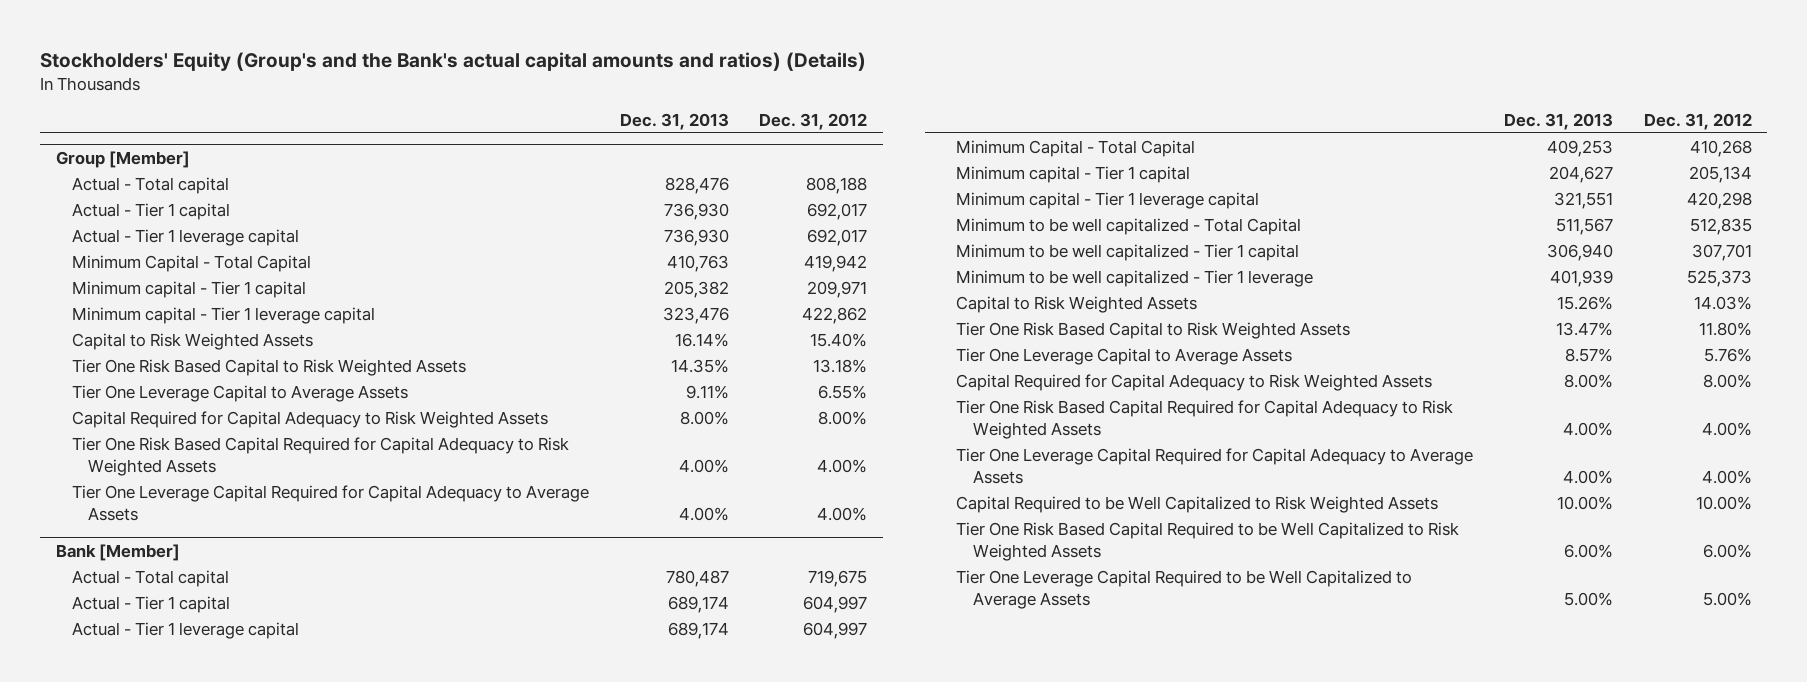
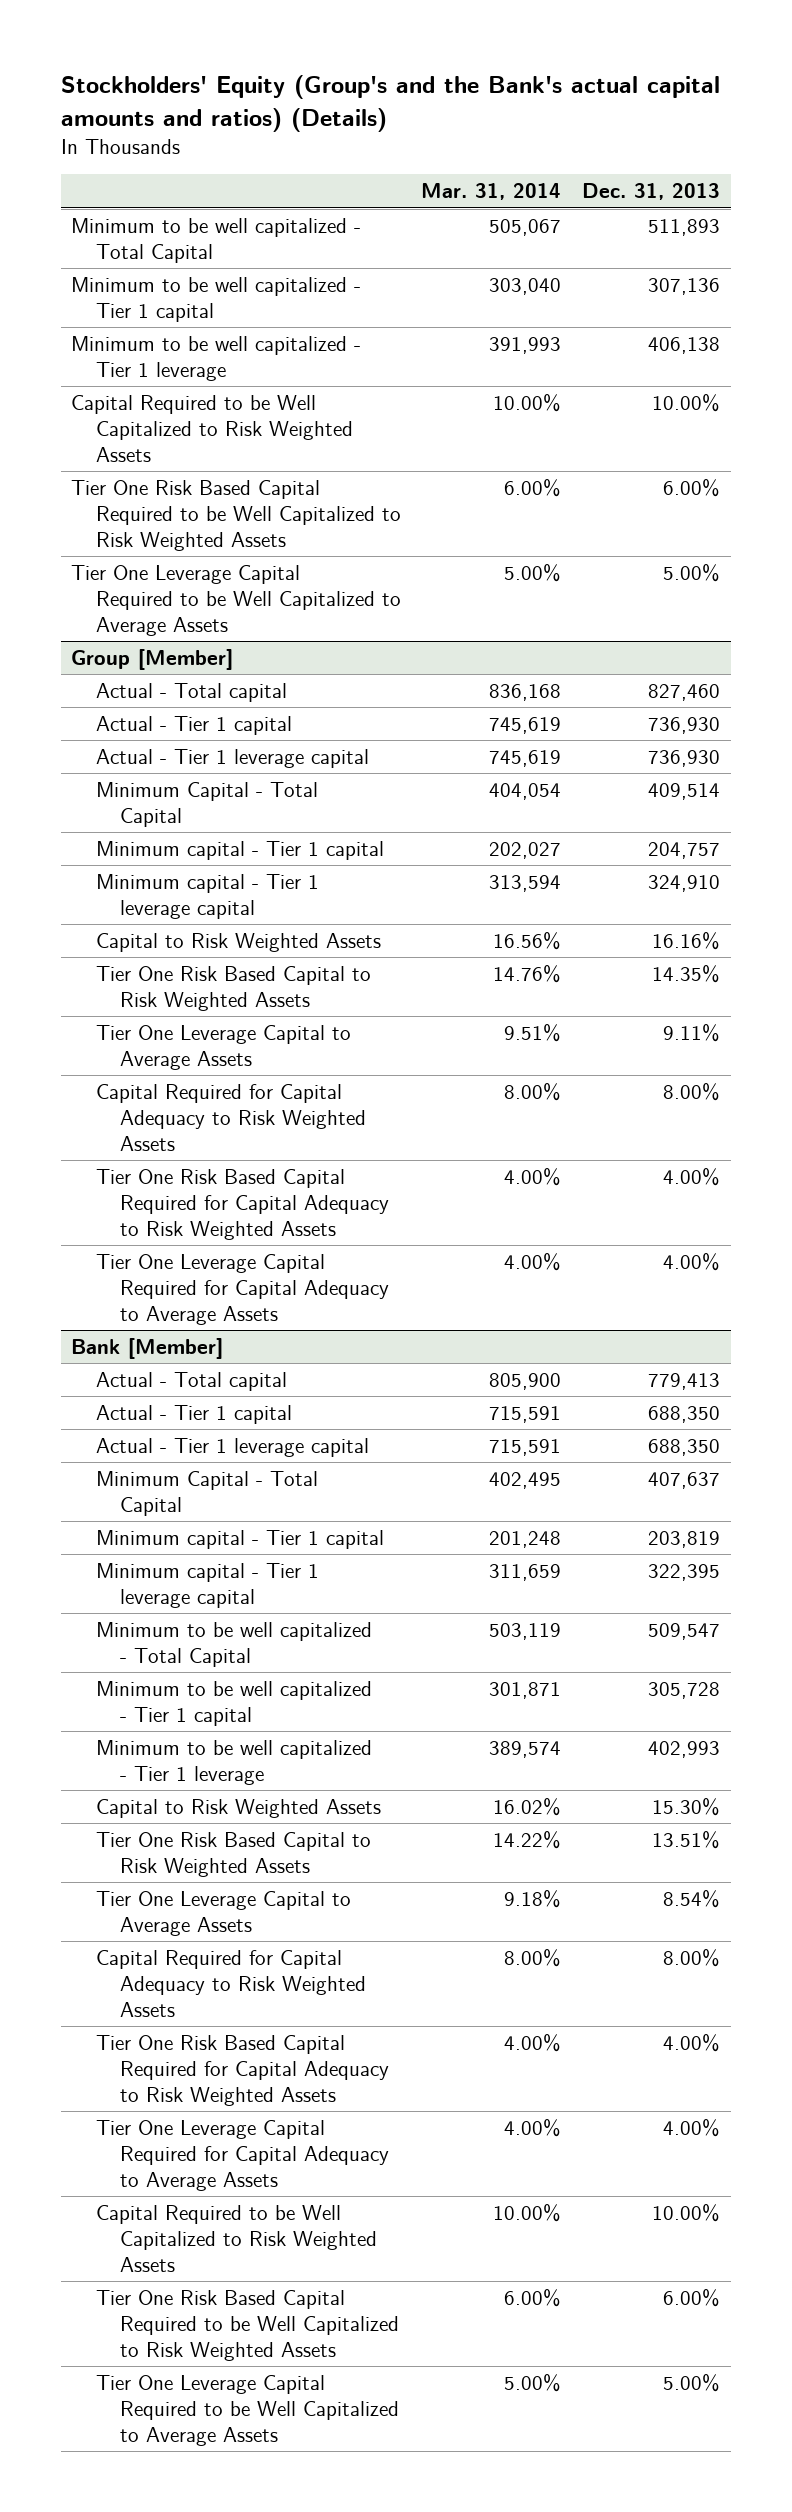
- | Dec. 31, 2013 | Dec. 31, 2012
+ | Mar. 31, 2014 | Dec. 31, 2013
+ Minimum to be well capitalized - Total Capital | 505,067 | 511,893
+ Minimum to be well capitalized - Tier 1 capital | 303,040 | 307,136
+ Minimum to be well capitalized - Tier 1 leverage | 391,993 | 406,138
+ Capital Required to be Well Capitalized to Risk Weighted Assets | 10.00% | 10.00%
+ Tier One Risk Based Capital Required to be Well Capitalized to Risk Weighted Assets | 6.00% | 6.00%
+ Tier One Leverage Capital Required to be Well Capitalized to Average Assets | 5.00% | 5.00%
@ Group [Member]
- Actual - Total capital | 828,476 | 808,188
+ Actual - Total capital | 836,168 | 827,460
- Minimum Capital - Total Capital | 410,763 | 419,942
- Minimum capital - Tier 1 capital | 205,382 | 209,971
- Minimum capital - Tier 1 leverage capital | 323,476 | 422,862
- Capital to Risk Weighted Assets | 16.14% | 15.40%
+ Minimum Capital - Total Capital | 404,054 | 409,514
+ Minimum capital - Tier 1 capital | 202,027 | 204,757
+ Minimum capital - Tier 1 leverage capital | 313,594 | 324,910
+ Capital to Risk Weighted Assets | 16.56% | 16.16%
@ Bank [Member]
- Actual - Total capital | 780,487 | 719,675
- Actual - Tier 1 capital | 689,174 | 604,997
- Actual - Tier 1 leverage capital | 689,174 | 604,997
- Minimum Capital - Total Capital | 409,253 | 410,268
- Minimum capital - Tier 1 capital | 204,627 | 205,134
- Minimum capital - Tier 1 leverage capital | 321,551 | 420,298
- Minimum to be well capitalized - Total Capital | 511,567 | 512,835
- Minimum to be well capitalized - Tier 1 capital | 306,940 | 307,701
- Minimum to be well capitalized - Tier 1 leverage | 401,939 | 525,373
- Capital to Risk Weighted Assets | 15.26% | 14.03%
- Tier One Risk Based Capital to Risk Weighted Assets | 13.47% | 11.80%
- Tier One Leverage Capital to Average Assets | 8.57% | 5.76%
+ Actual - Total capital | 805,900 | 779,413
+ Actual - Tier 1 capital | 715,591 | 688,350
+ Actual - Tier 1 leverage capital | 715,591 | 688,350
+ Minimum Capital - Total Capital | 402,495 | 407,637
+ Minimum capital - Tier 1 capital | 201,248 | 203,819
+ Minimum capital - Tier 1 leverage capital | 311,659 | 322,395
+ Minimum to be well capitalized - Total Capital | 503,119 | 509,547
+ Minimum to be well capitalized - Tier 1 capital | 301,871 | 305,728
+ Minimum to be well capitalized - Tier 1 leverage | 389,574 | 402,993
+ Capital to Risk Weighted Assets | 16.02% | 15.30%
+ Tier One Risk Based Capital to Risk Weighted Assets | 14.22% | 13.51%
+ Tier One Leverage Capital to Average Assets | 9.18% | 8.54%

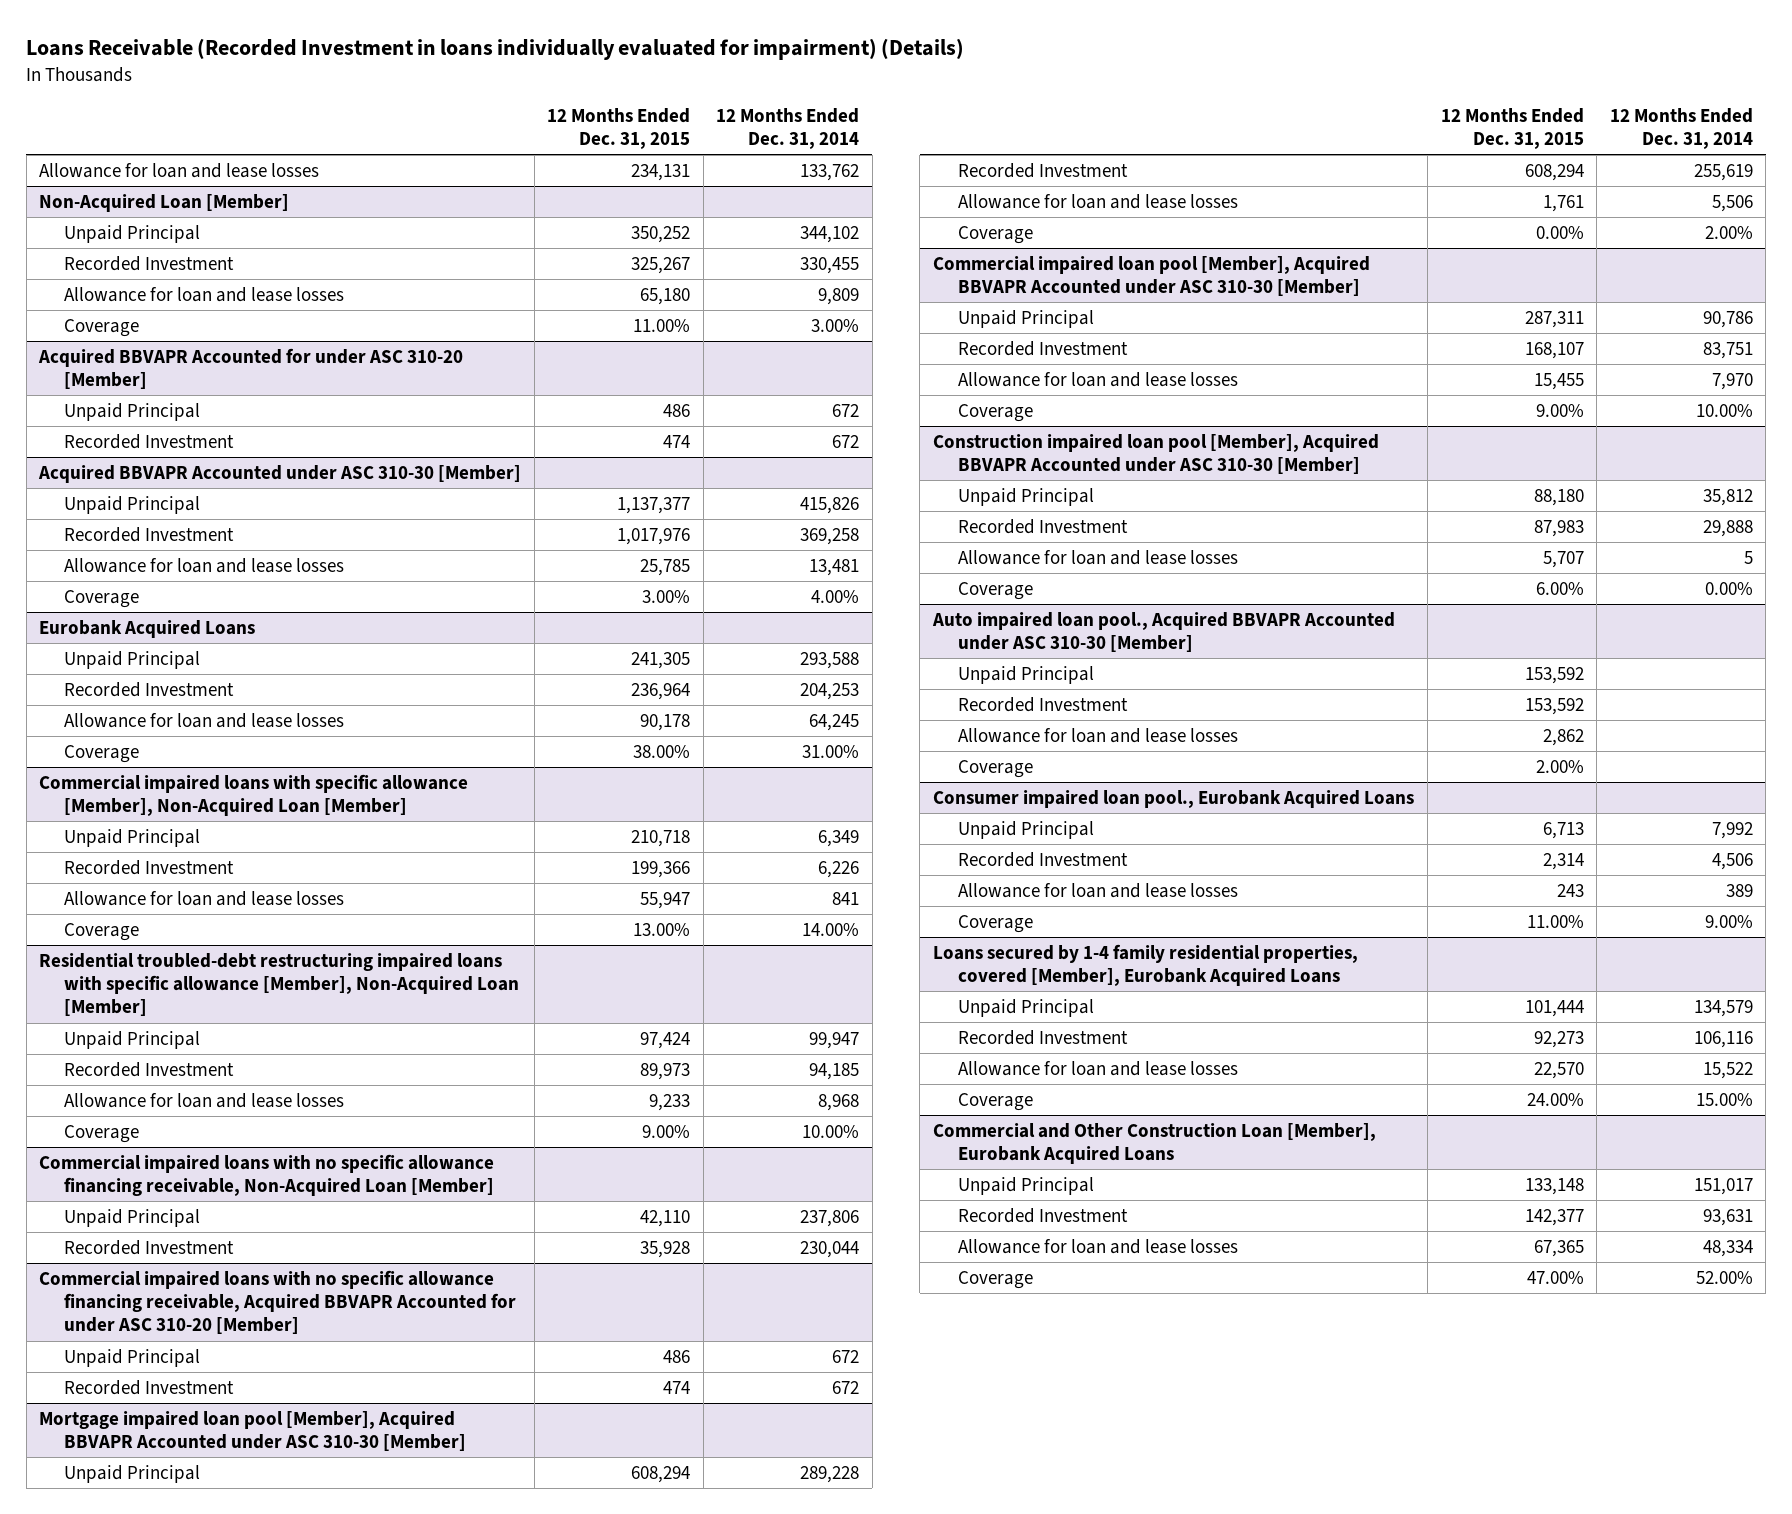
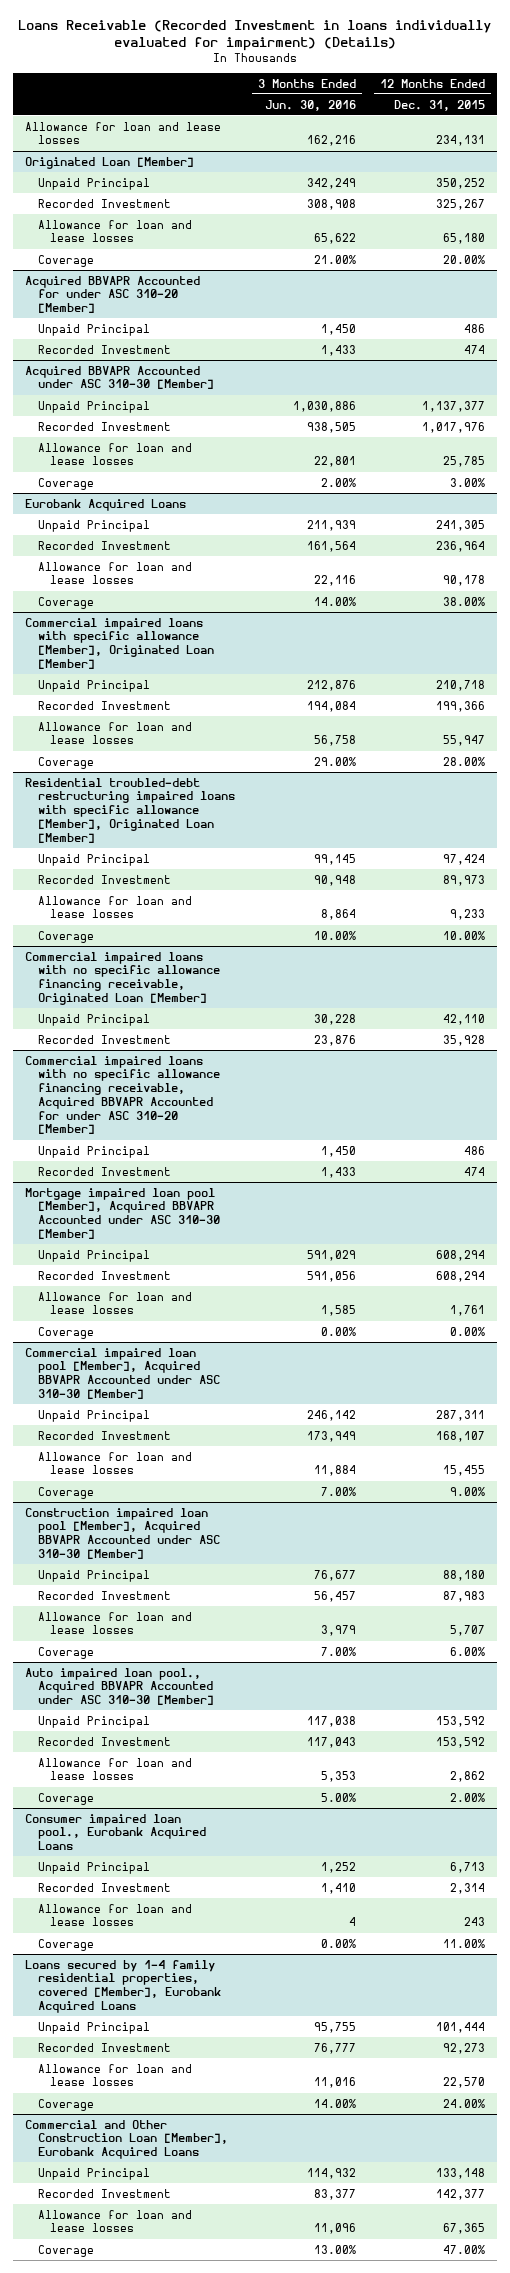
- | 12 Months Ended Dec. 31, 2015 | 12 Months Ended Dec. 31, 2014
+ | 3 Months Ended Jun. 30, 2016 | 12 Months Ended Dec. 31, 2015
- Non-Acquired Loan [Member]
+ Originated Loan [Member]
- Coverage | 11.00% | 3.00%
+ Coverage | 21.00% | 20.00%
- Commercial impaired loans with specific allowance [Member], Non-Acquired Loan [Member]
+ Commercial impaired loans with specific allowance [Member], Originated Loan [Member]
- Coverage | 13.00% | 14.00%
- Residential troubled-debt restructuring impaired loans with specific allowance [Member], Non-Acquired Loan [Member]
+ Coverage | 29.00% | 28.00%
+ Residential troubled-debt restructuring impaired loans with specific allowance [Member], Originated Loan [Member]
- Coverage | 9.00% | 10.00%
- Commercial impaired loans with no specific allowance financing receivable, Non-Acquired Loan [Member]
+ Coverage | 10.00% | 10.00%
+ Commercial impaired loans with no specific allowance financing receivable, Originated Loan [Member]

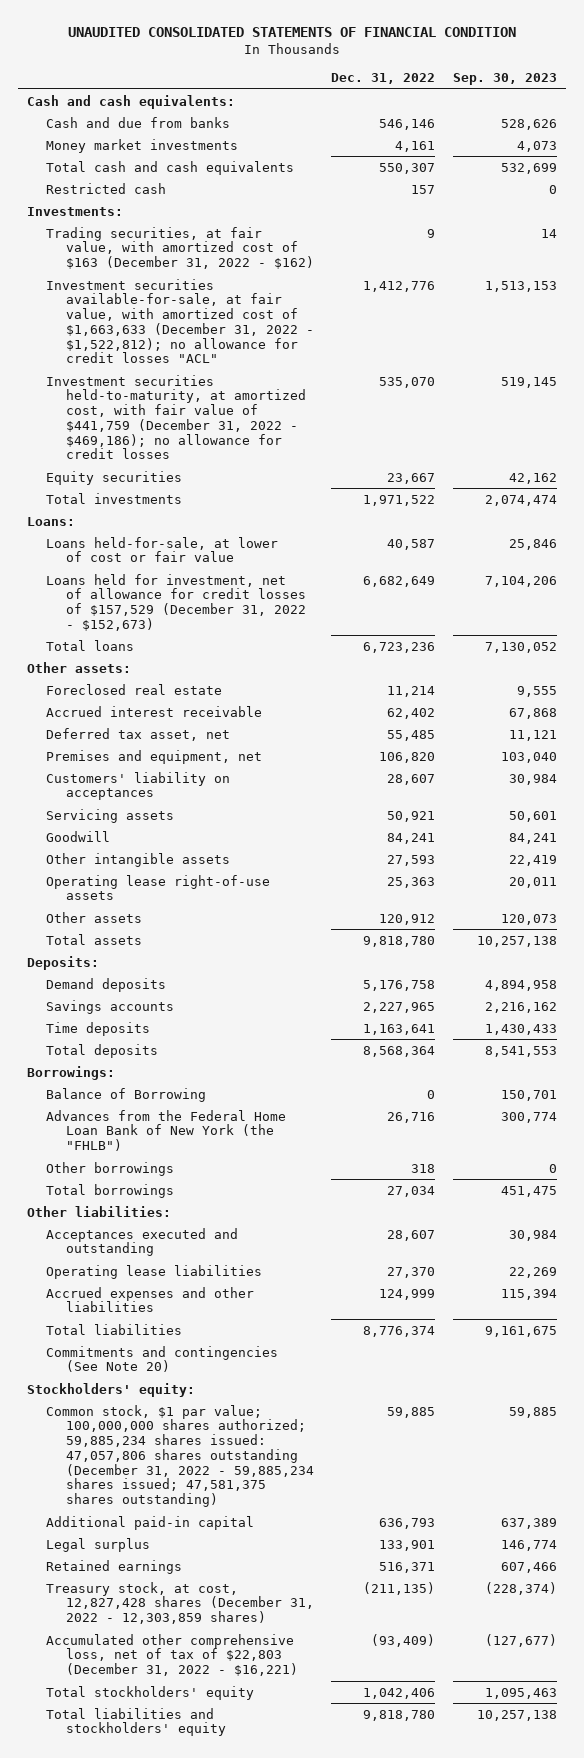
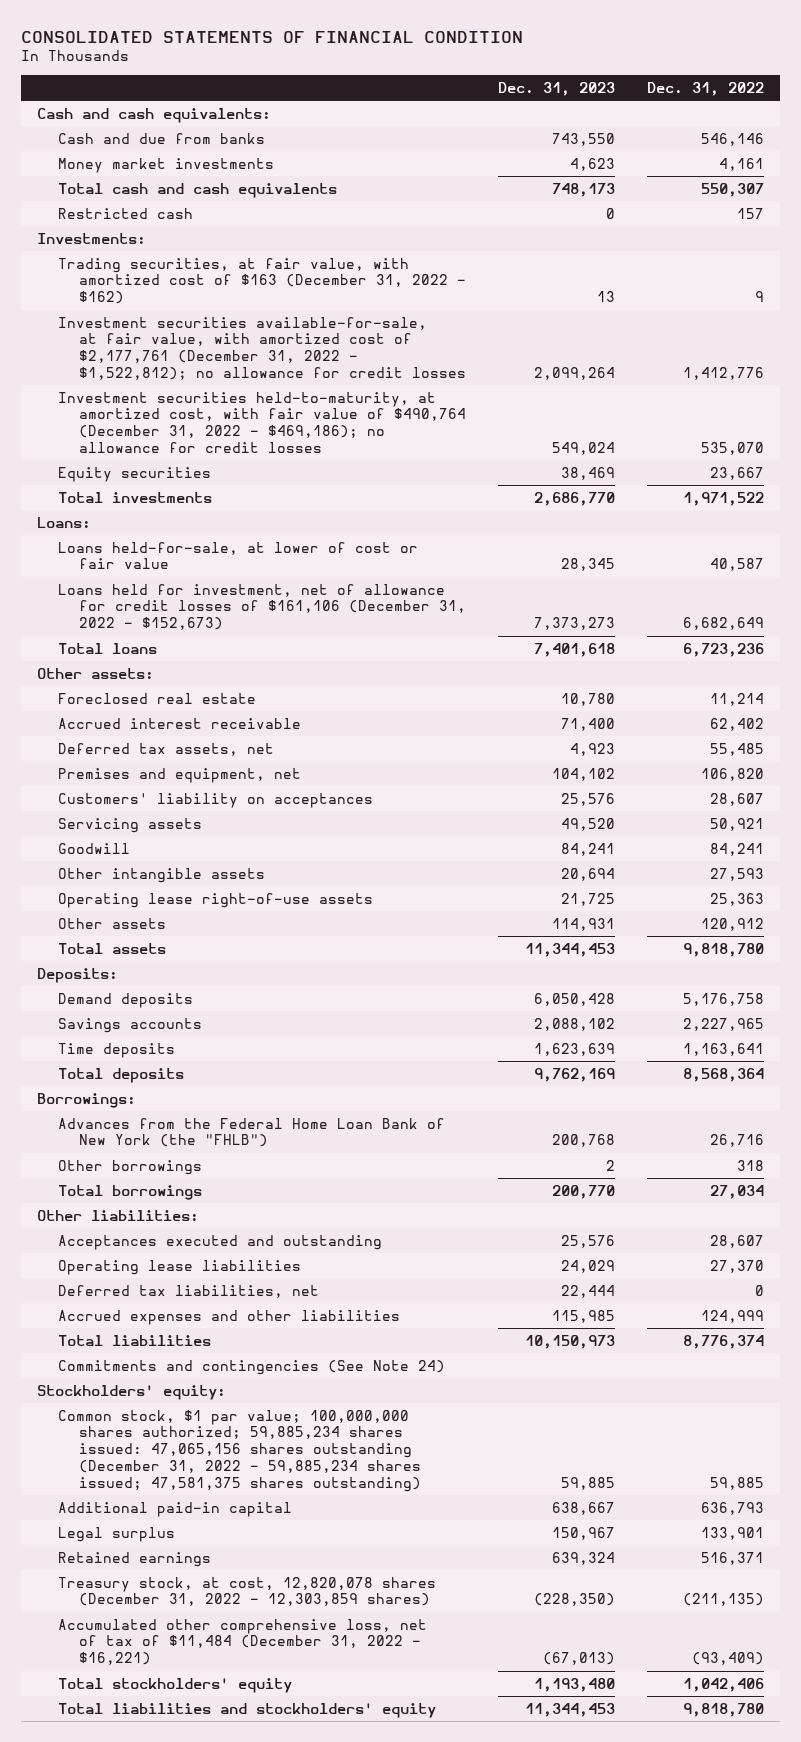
- UNAUDITED CONSOLIDATED STATEMENTS OF FINANCIAL CONDITION
+ CONSOLIDATED STATEMENTS OF FINANCIAL CONDITION
- | Dec. 31, 2022 | Sep. 30, 2023
+ | Dec. 31, 2023 | Dec. 31, 2022
- Investment securities available-for-sale, at fair value, with amortized cost of $1,663,633 (December 31, 2022 - $1,522,812); no allowance for credit losses "ACL" | 1,412,776 | 1,513,153
- Investment securities held-to-maturity, at amortized cost, with fair value of $441,759 (December 31, 2022 - $469,186); no allowance for credit losses | 535,070 | 519,145
+ Investment securities available-for-sale, at fair value, with amortized cost of $2,177,761 (December 31, 2022 - $1,522,812); no allowance for credit losses | 2,099,264 | 1,412,776
+ Investment securities held-to-maturity, at amortized cost, with fair value of $490,764 (December 31, 2022 - $469,186); no allowance for credit losses | 549,024 | 535,070
- Loans held for investment, net of allowance for credit losses of $157,529 (December 31, 2022 - $152,673) | 6,682,649 | 7,104,206
+ Loans held for investment, net of allowance for credit losses of $161,106 (December 31, 2022 - $152,673) | 7,373,273 | 6,682,649
- Deferred tax asset, net | 55,485 | 11,121
+ Deferred tax assets, net | 4,923 | 55,485
- Balance of Borrowing | 0 | 150,701
+ Deferred tax liabilities, net | 22,444 | 0
- Commitments and contingencies (See Note 20)
+ Commitments and contingencies (See Note 24)
- Common stock, $1 par value; 100,000,000 shares authorized; 59,885,234 shares issued: 47,057,806 shares outstanding (December 31, 2022 - 59,885,234 shares issued; 47,581,375 shares outstanding) | 59,885 | 59,885
+ Common stock, $1 par value; 100,000,000 shares authorized; 59,885,234 shares issued: 47,065,156 shares outstanding (December 31, 2022 - 59,885,234 shares issued; 47,581,375 shares outstanding) | 59,885 | 59,885
- Treasury stock, at cost, 12,827,428 shares (December 31, 2022 - 12,303,859 shares) | (211,135) | (228,374)
- Accumulated other comprehensive loss, net of tax of $22,803 (December 31, 2022 - $16,221) | (93,409) | (127,677)
+ Treasury stock, at cost, 12,820,078 shares (December 31, 2022 - 12,303,859 shares) | (228,350) | (211,135)
+ Accumulated other comprehensive loss, net of tax of $11,484 (December 31, 2022 - $16,221) | (67,013) | (93,409)

